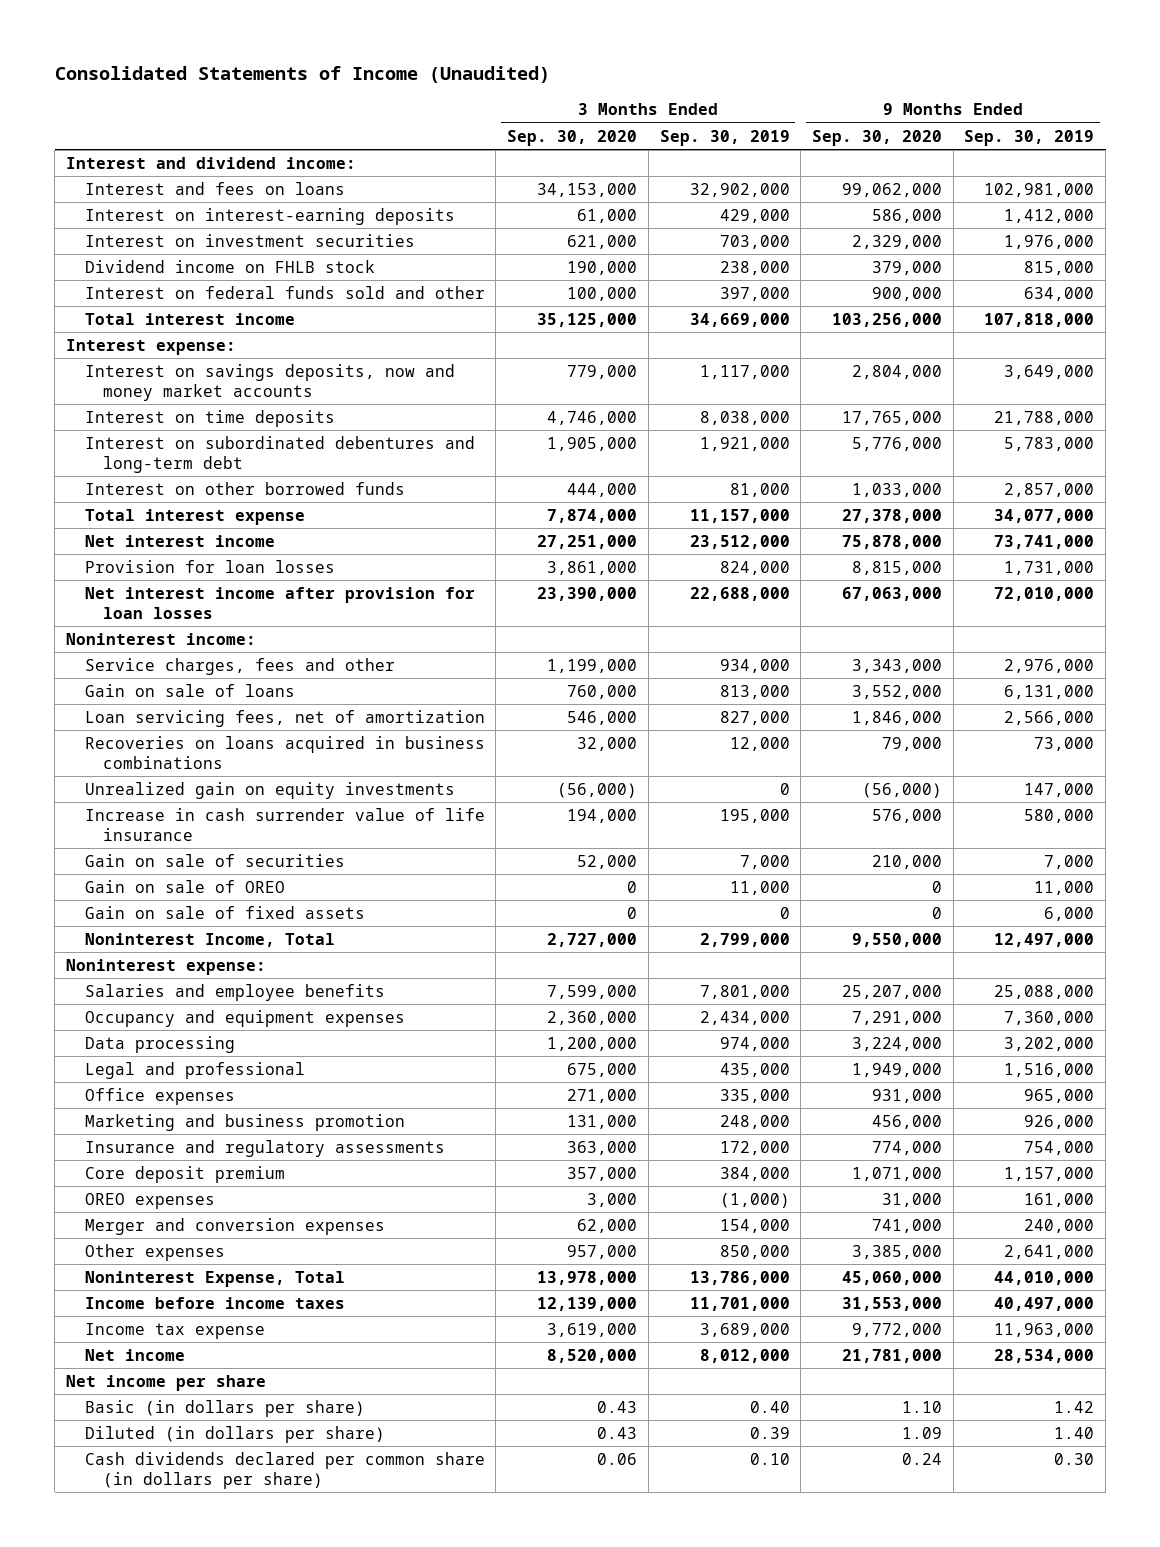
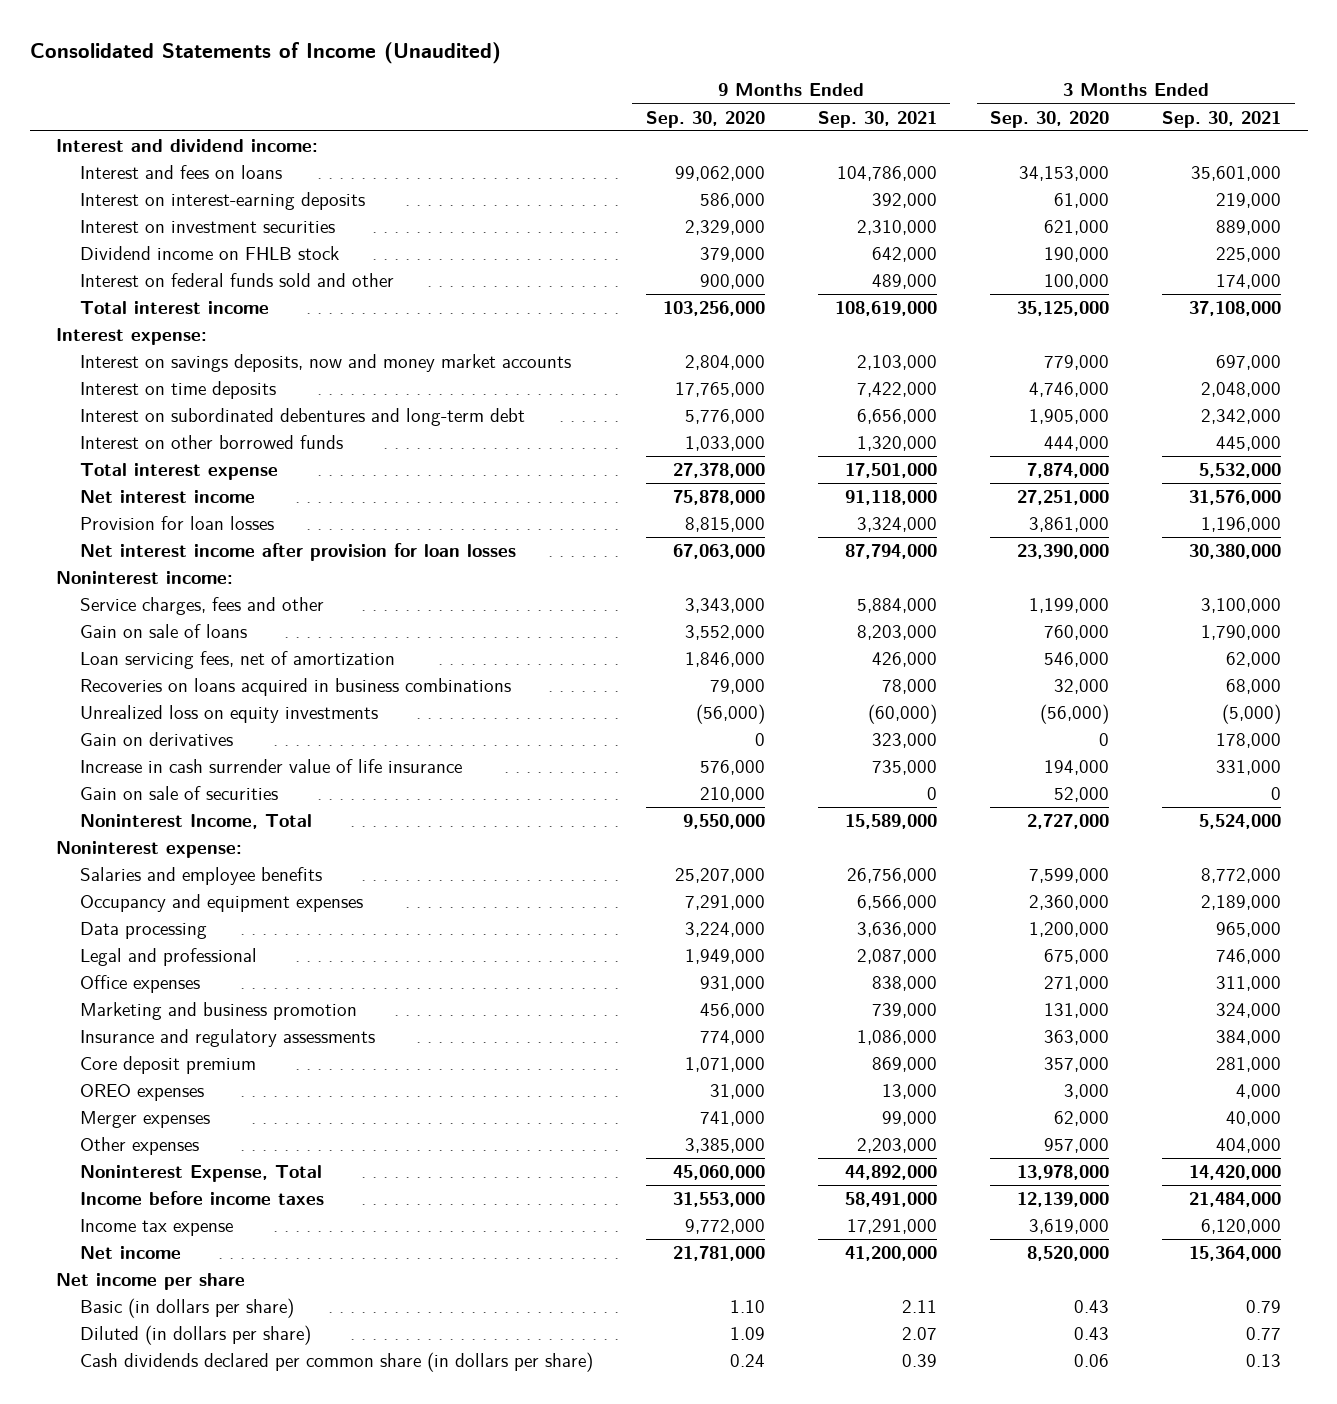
- | 3 Months Ended Sep. 30, 2020 | 3 Months Ended Sep. 30, 2019 | 9 Months Ended Sep. 30, 2020 | 9 Months Ended Sep. 30, 2019
+ | 9 Months Ended Sep. 30, 2020 | 9 Months Ended Sep. 30, 2021 | 3 Months Ended Sep. 30, 2020 | 3 Months Ended Sep. 30, 2021
- Unrealized gain on equity investments | (56,000) | 0 | (56,000) | 147,000
+ Unrealized loss on equity investments | (56,000) | (60,000) | (56,000) | (5,000)
+ Gain on derivatives | 0 | 323,000 | 0 | 178,000
- Gain on sale of OREO | 0 | 11,000 | 0 | 11,000
- Gain on sale of fixed assets | 0 | 0 | 0 | 6,000
- Merger and conversion expenses | 62,000 | 154,000 | 741,000 | 240,000
+ Merger expenses | 741,000 | 99,000 | 62,000 | 40,000

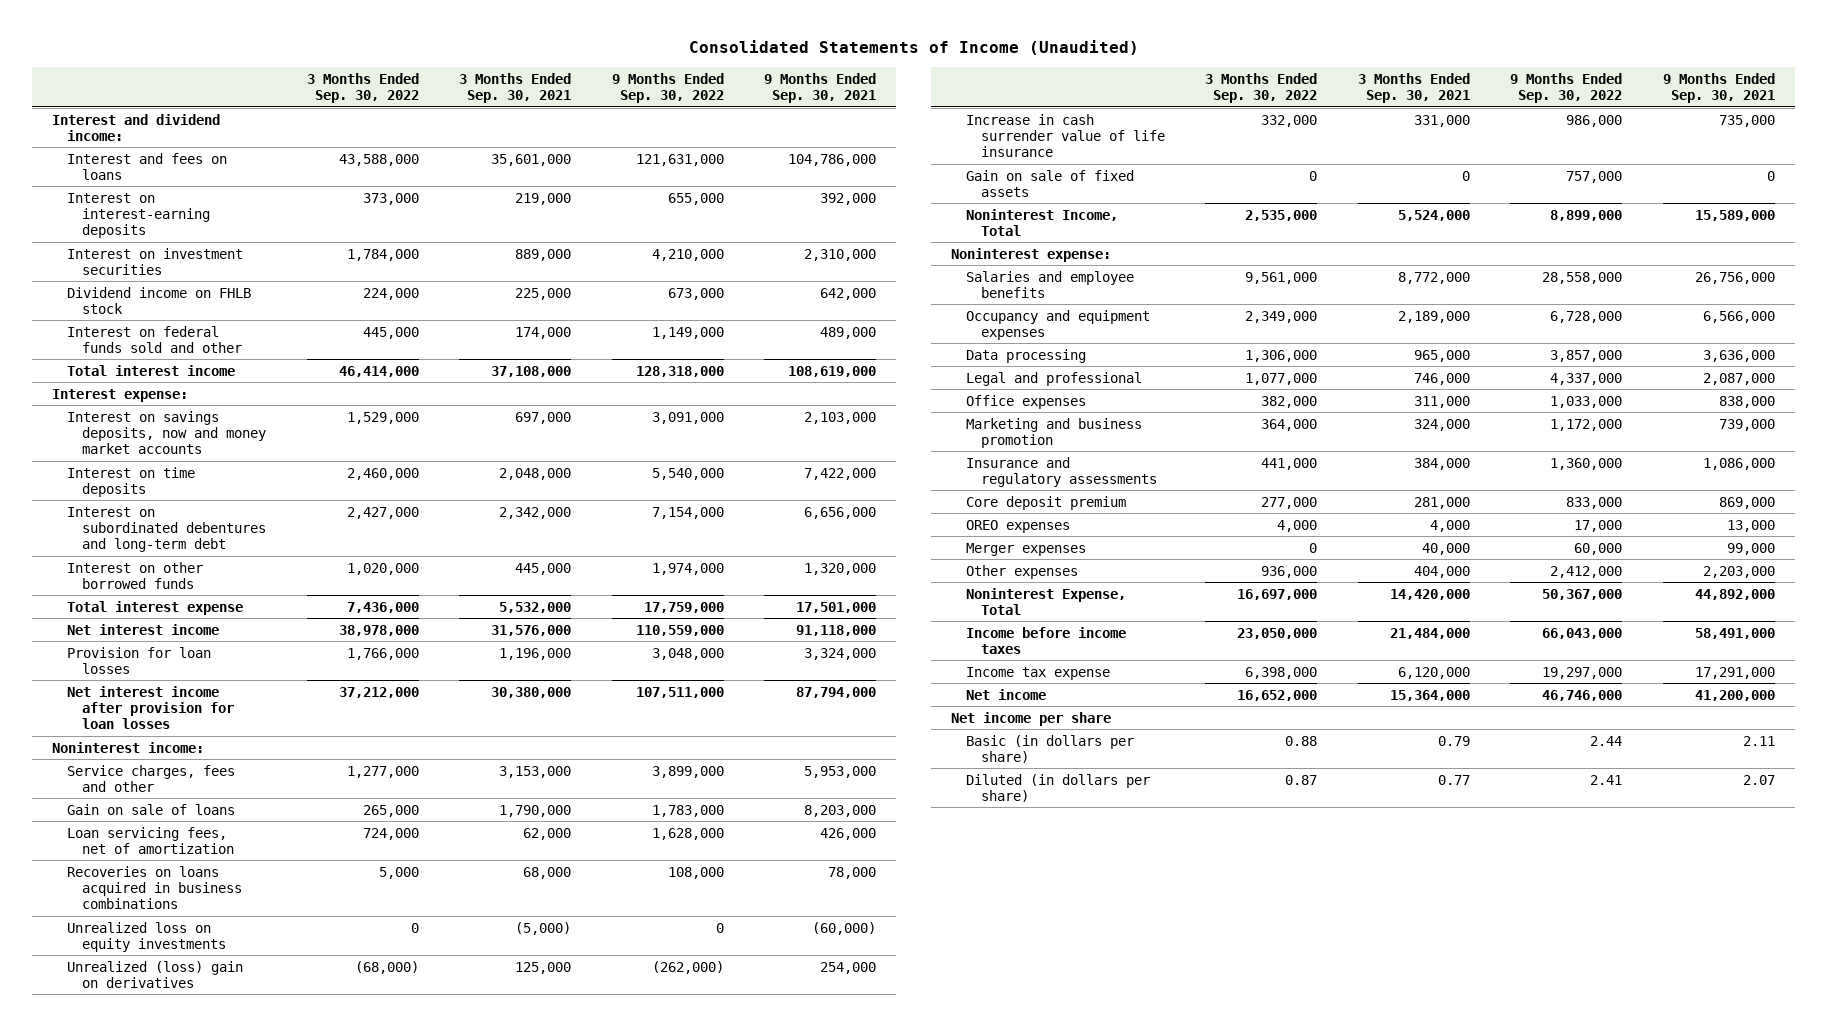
- | 9 Months Ended Sep. 30, 2020 | 9 Months Ended Sep. 30, 2021 | 3 Months Ended Sep. 30, 2020 | 3 Months Ended Sep. 30, 2021
+ | 3 Months Ended Sep. 30, 2022 | 3 Months Ended Sep. 30, 2021 | 9 Months Ended Sep. 30, 2022 | 9 Months Ended Sep. 30, 2021
- Service charges, fees and other | 3,343,000 | 5,884,000 | 1,199,000 | 3,100,000
+ Service charges, fees and other | 1,277,000 | 3,153,000 | 3,899,000 | 5,953,000
- Gain on derivatives | 0 | 323,000 | 0 | 178,000
+ Unrealized (loss) gain on derivatives | (68,000) | 125,000 | (262,000) | 254,000
- Gain on sale of securities | 210,000 | 0 | 52,000 | 0
+ Gain on sale of fixed assets | 0 | 0 | 757,000 | 0
- Cash dividends declared per common share (in dollars per share) | 0.24 | 0.39 | 0.06 | 0.13

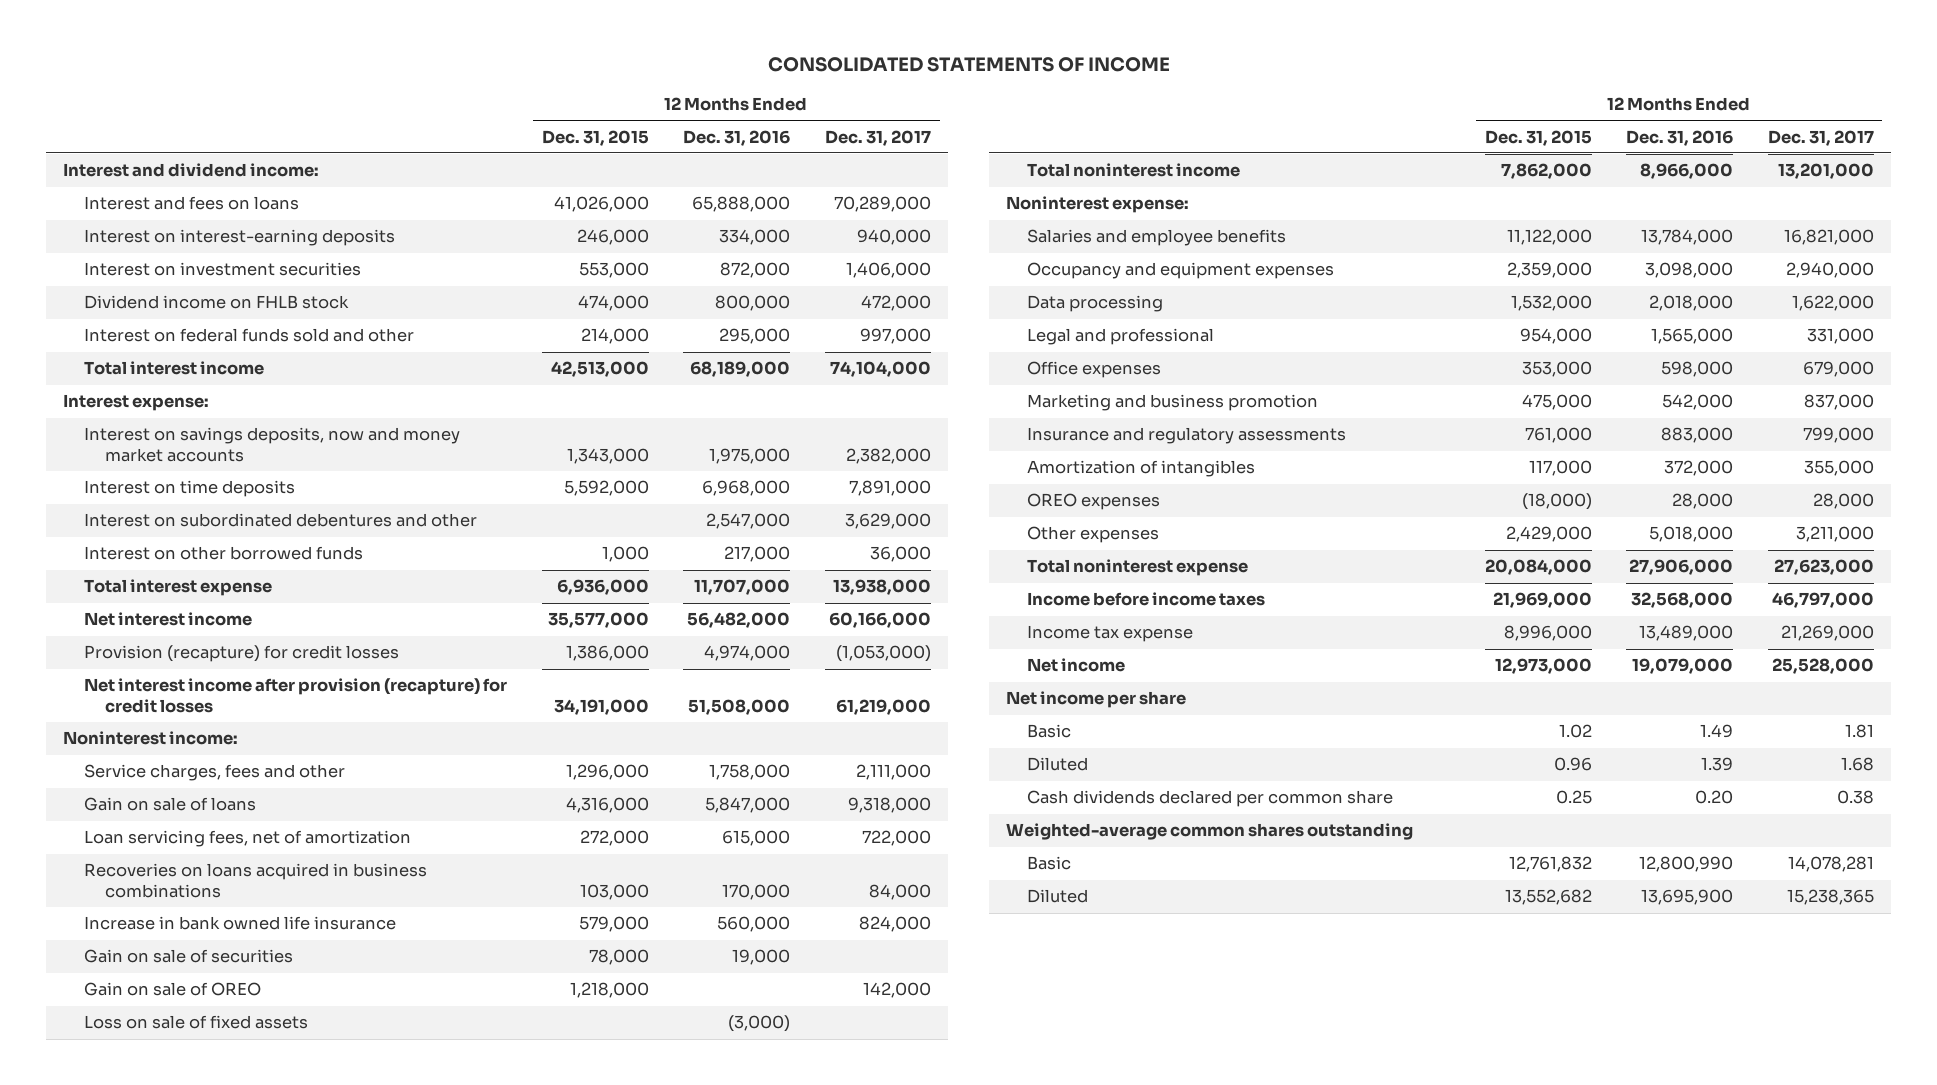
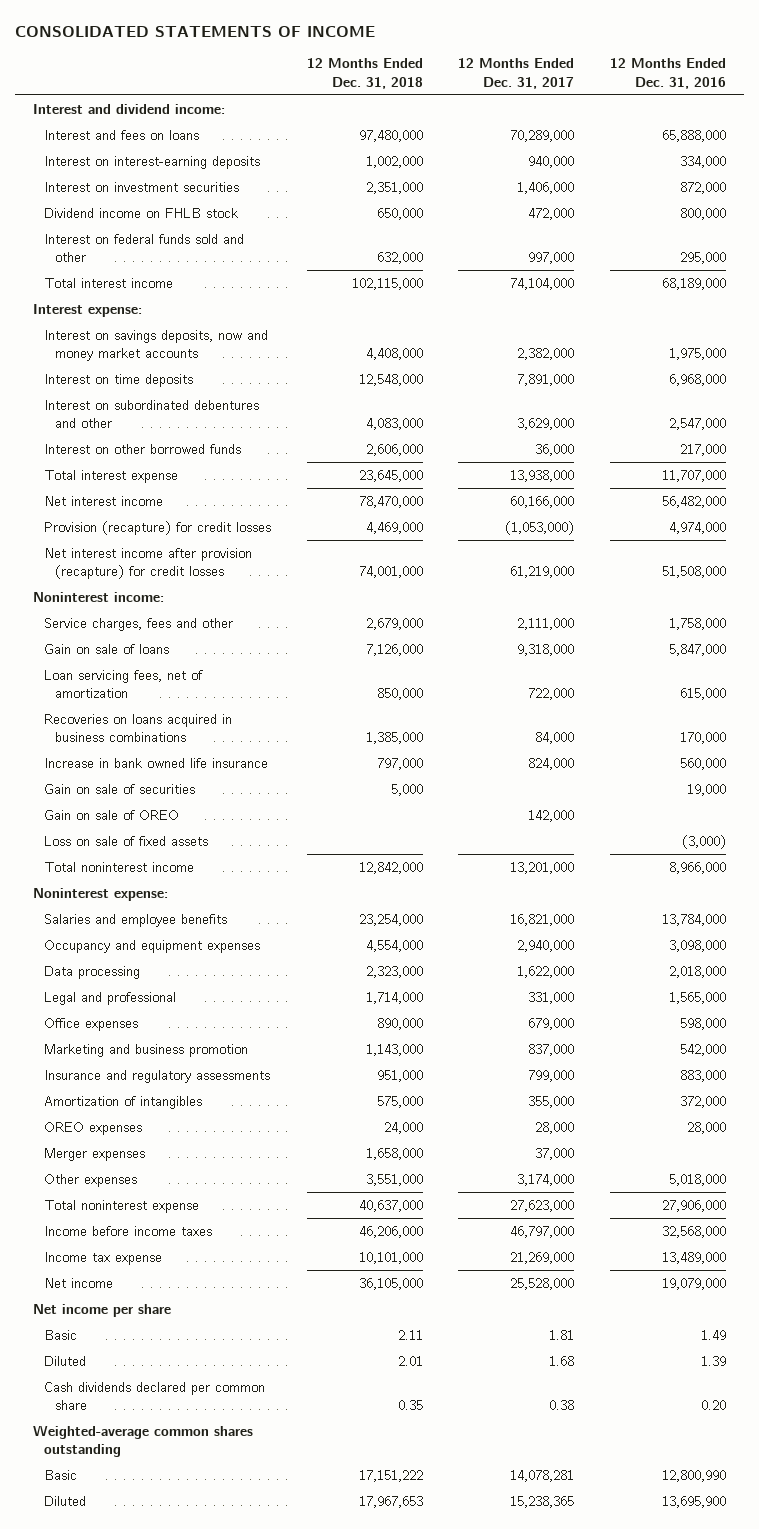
- | 12 Months Ended Dec. 31, 2015 | 12 Months Ended Dec. 31, 2016 | 12 Months Ended Dec. 31, 2017
+ | 12 Months Ended Dec. 31, 2018 | 12 Months Ended Dec. 31, 2017 | 12 Months Ended Dec. 31, 2016
- Other expenses | 2,429,000 | 5,018,000 | 3,211,000
+ Merger expenses | 1,658,000 | 37,000 |
+ Other expenses | 3,551,000 | 3,174,000 | 5,018,000

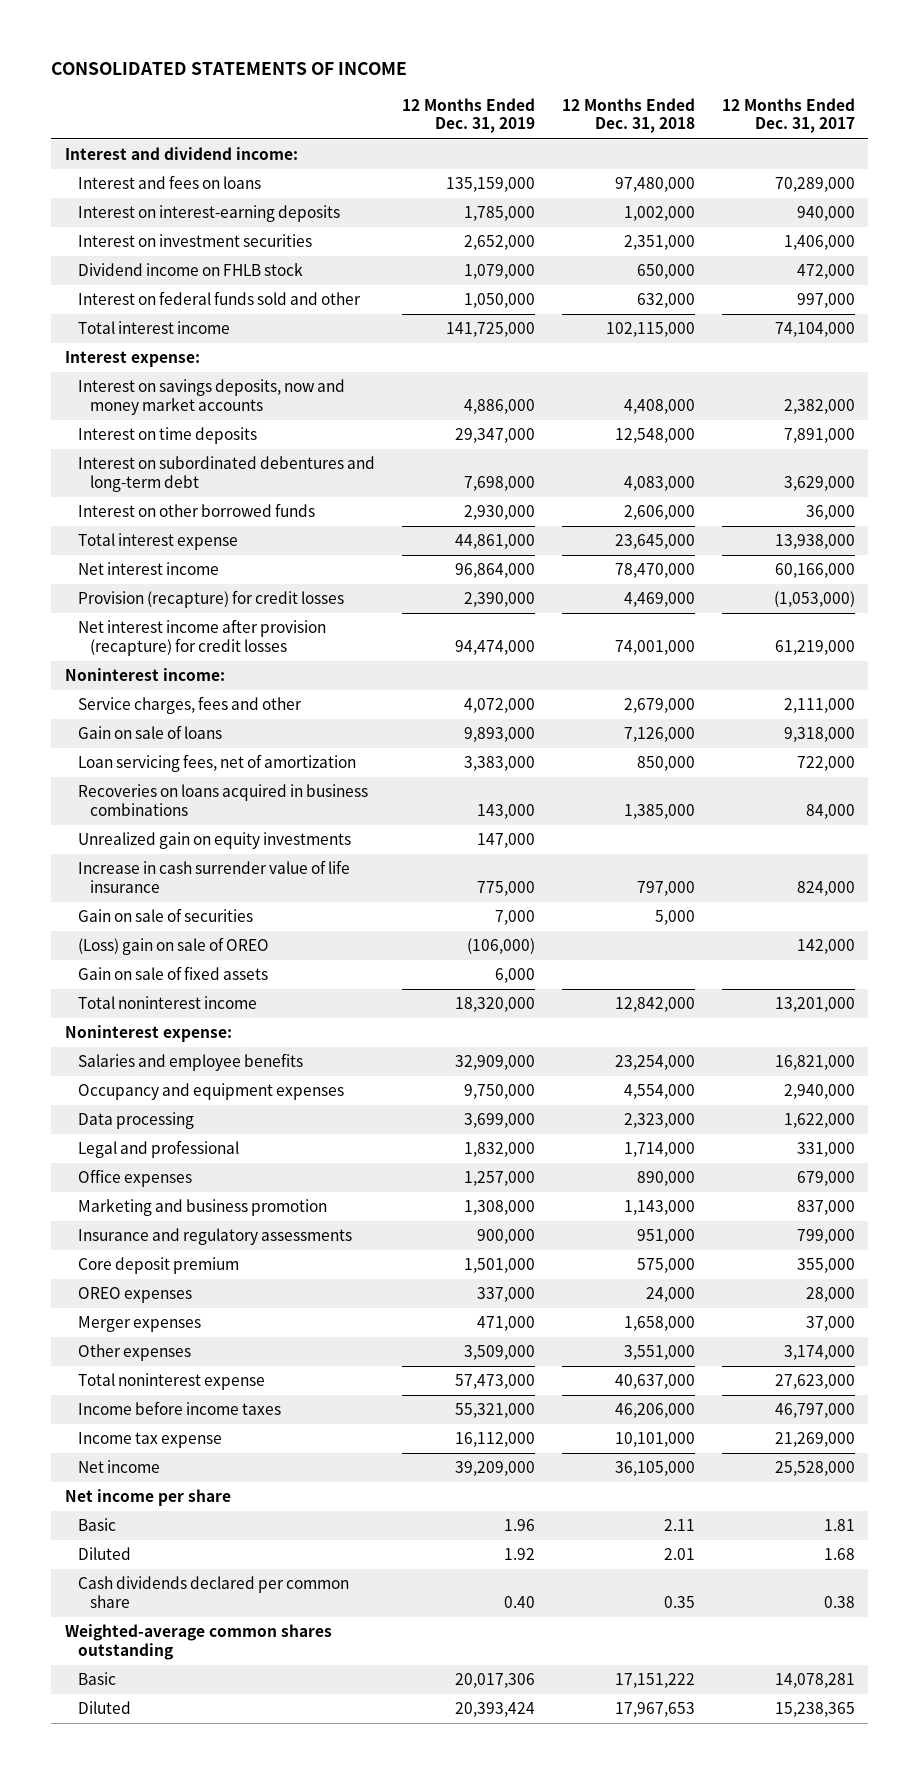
- | 12 Months Ended Dec. 31, 2018 | 12 Months Ended Dec. 31, 2017 | 12 Months Ended Dec. 31, 2016
+ | 12 Months Ended Dec. 31, 2019 | 12 Months Ended Dec. 31, 2018 | 12 Months Ended Dec. 31, 2017
- Interest on subordinated debentures and other | 4,083,000 | 3,629,000 | 2,547,000
+ Interest on subordinated debentures and long-term debt | 7,698,000 | 4,083,000 | 3,629,000
- Increase in bank owned life insurance | 797,000 | 824,000 | 560,000
+ Unrealized gain on equity investments | 147,000 | |
+ Increase in cash surrender value of life insurance | 775,000 | 797,000 | 824,000
- Gain on sale of OREO | | 142,000 |
- Loss on sale of fixed assets | | | (3,000)
+ (Loss) gain on sale of OREO | (106,000) | | 142,000
+ Gain on sale of fixed assets | 6,000 | |
- Amortization of intangibles | 575,000 | 355,000 | 372,000
+ Core deposit premium | 1,501,000 | 575,000 | 355,000

